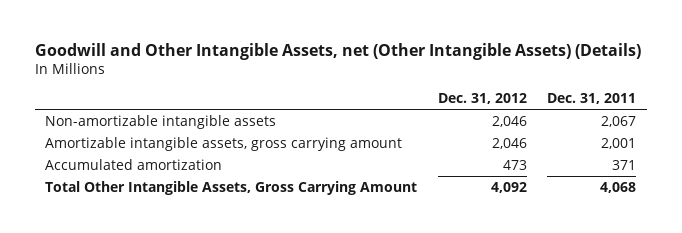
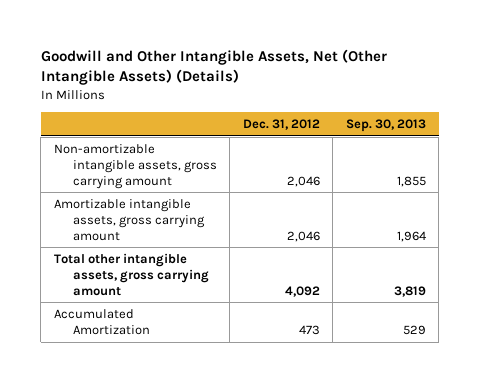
- Goodwill and Other Intangible Assets, net (Other Intangible Assets) (Details)
+ Goodwill and Other Intangible Assets, Net (Other Intangible Assets) (Details)
- | Dec. 31, 2012 | Dec. 31, 2011
+ | Dec. 31, 2012 | Sep. 30, 2013
- Non-amortizable intangible assets | 2,046 | 2,067
+ Non-amortizable intangible assets, gross carrying amount | 2,046 | 1,855
- Accumulated amortization | 473 | 371
- Total Other Intangible Assets, Gross Carrying Amount | 4,092 | 4,068
+ Total other intangible assets, gross carrying amount | 4,092 | 3,819
+ Accumulated Amortization | 473 | 529

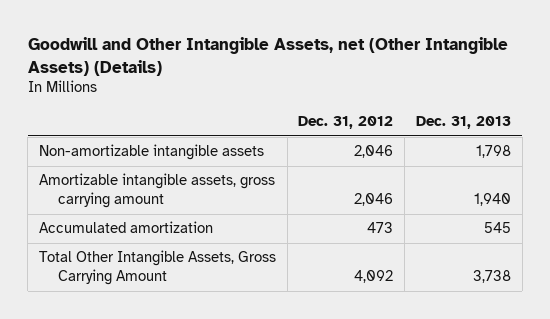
- Goodwill and Other Intangible Assets, Net (Other Intangible Assets) (Details)
+ Goodwill and Other Intangible Assets, net (Other Intangible Assets) (Details)
- | Dec. 31, 2012 | Sep. 30, 2013
+ | Dec. 31, 2012 | Dec. 31, 2013
- Non-amortizable intangible assets, gross carrying amount | 2,046 | 1,855
+ Non-amortizable intangible assets | 2,046 | 1,798
- Total other intangible assets, gross carrying amount | 4,092 | 3,819
- Accumulated Amortization | 473 | 529
+ Accumulated amortization | 473 | 545
+ Total Other Intangible Assets, Gross Carrying Amount | 4,092 | 3,738

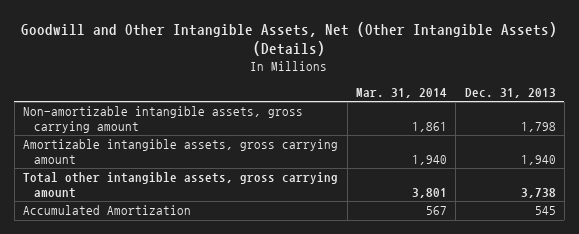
- Goodwill and Other Intangible Assets, net (Other Intangible Assets) (Details)
+ Goodwill and Other Intangible Assets, Net (Other Intangible Assets) (Details)
- | Dec. 31, 2012 | Dec. 31, 2013
+ | Mar. 31, 2014 | Dec. 31, 2013
- Non-amortizable intangible assets | 2,046 | 1,798
+ Non-amortizable intangible assets, gross carrying amount | 1,861 | 1,798
- Accumulated amortization | 473 | 545
- Total Other Intangible Assets, Gross Carrying Amount | 4,092 | 3,738
+ Total other intangible assets, gross carrying amount | 3,801 | 3,738
+ Accumulated Amortization | 567 | 545

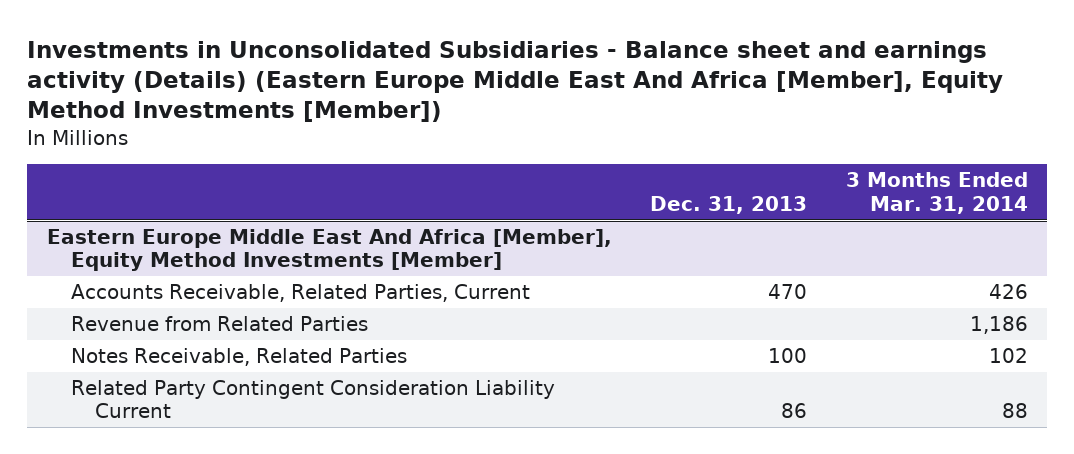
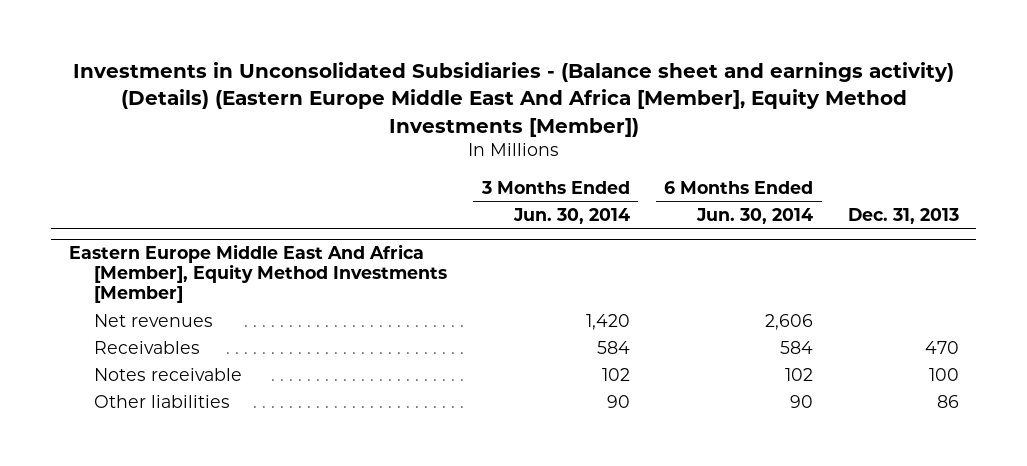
- Investments in Unconsolidated Subsidiaries - Balance sheet and earnings activity (Details) (Eastern Europe Middle East And Africa [Member], Equity Method Investments [Member])
+ Investments in Unconsolidated Subsidiaries - (Balance sheet and earnings activity) (Details) (Eastern Europe Middle East And Africa [Member], Equity Method Investments [Member])
- | Dec. 31, 2013 | 3 Months Ended Mar. 31, 2014
+ | 3 Months Ended Jun. 30, 2014 | 6 Months Ended Jun. 30, 2014 | Dec. 31, 2013
@ Eastern Europe Middle East And Africa [Member], Equity Method Investments [Member]
- Accounts Receivable, Related Parties, Current | 470 | 426
- Revenue from Related Parties | | 1,186
- Notes Receivable, Related Parties | 100 | 102
- Related Party Contingent Consideration Liability Current | 86 | 88
+ Net revenues | 1,420 | 2,606 |
+ Receivables | 584 | 584 | 470
+ Notes receivable | 102 | 102 | 100
+ Other liabilities | 90 | 90 | 86

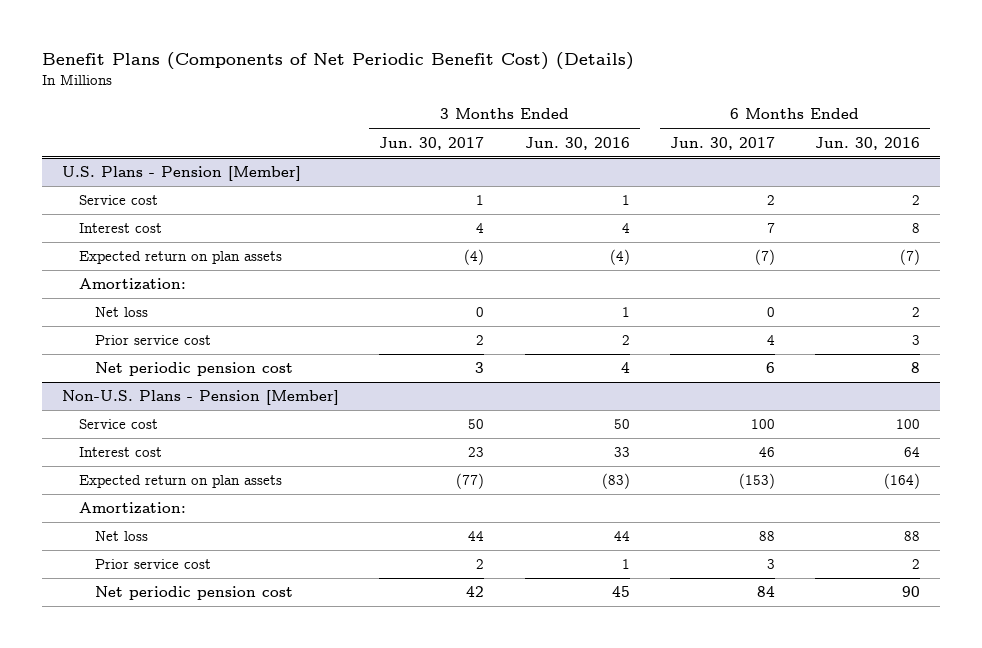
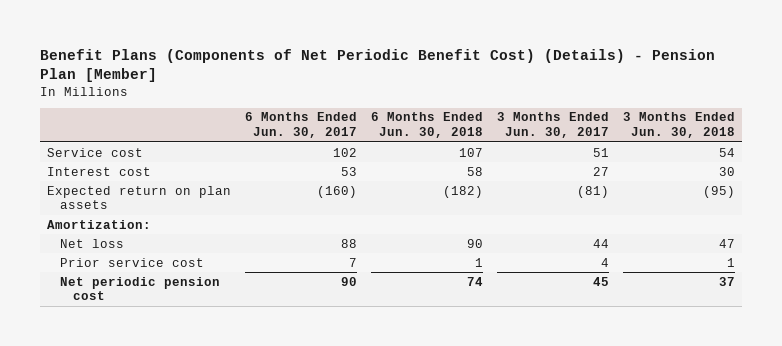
- Benefit Plans (Components of Net Periodic Benefit Cost) (Details)
+ Benefit Plans (Components of Net Periodic Benefit Cost) (Details) - Pension Plan [Member]
- | 3 Months Ended Jun. 30, 2017 | 3 Months Ended Jun. 30, 2016 | 6 Months Ended Jun. 30, 2017 | 6 Months Ended Jun. 30, 2016
+ | 6 Months Ended Jun. 30, 2017 | 6 Months Ended Jun. 30, 2018 | 3 Months Ended Jun. 30, 2017 | 3 Months Ended Jun. 30, 2018
- U.S. Plans - Pension [Member]
- Service cost | 1 | 1 | 2 | 2
- Interest cost | 4 | 4 | 7 | 8
- Expected return on plan assets | (4) | (4) | (7) | (7)
- Amortization:
- Net loss | 0 | 1 | 0 | 2
- Prior service cost | 2 | 2 | 4 | 3
- Net periodic pension cost | 3 | 4 | 6 | 8
- Non-U.S. Plans - Pension [Member]
- Service cost | 50 | 50 | 100 | 100
- Interest cost | 23 | 33 | 46 | 64
- Expected return on plan assets | (77) | (83) | (153) | (164)
+ Service cost | 102 | 107 | 51 | 54
+ Interest cost | 53 | 58 | 27 | 30
+ Expected return on plan assets | (160) | (182) | (81) | (95)
- Prior service cost | 2 | 1 | 3 | 2
- Net periodic pension cost | 42 | 45 | 84 | 90
+ Prior service cost | 7 | 1 | 4 | 1
+ Net periodic pension cost | 90 | 74 | 45 | 37

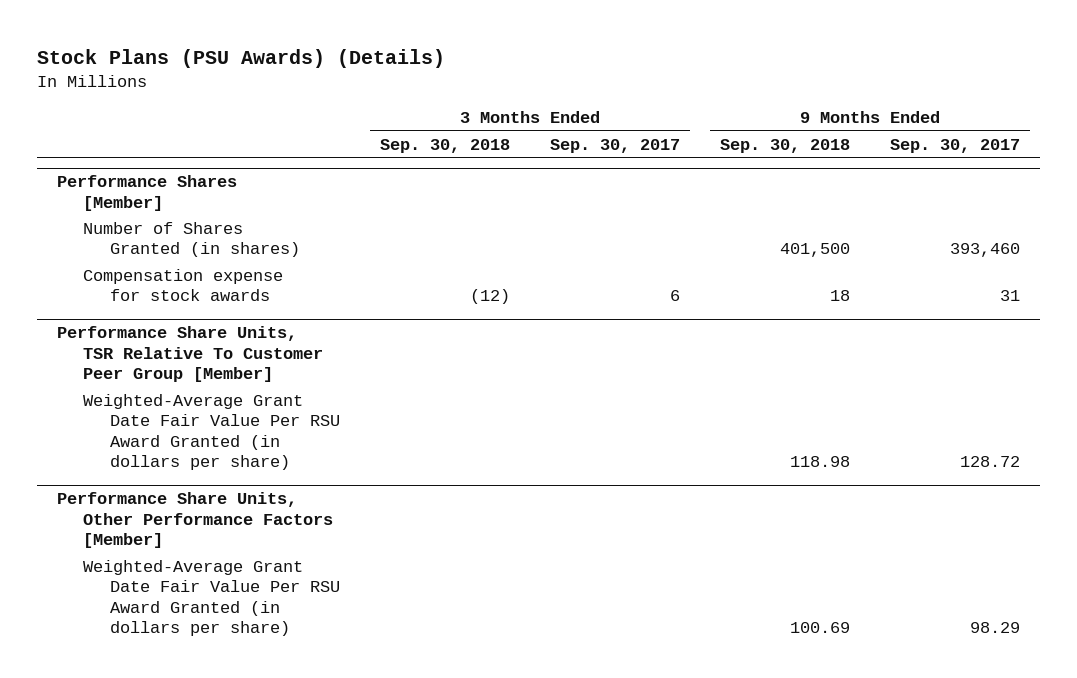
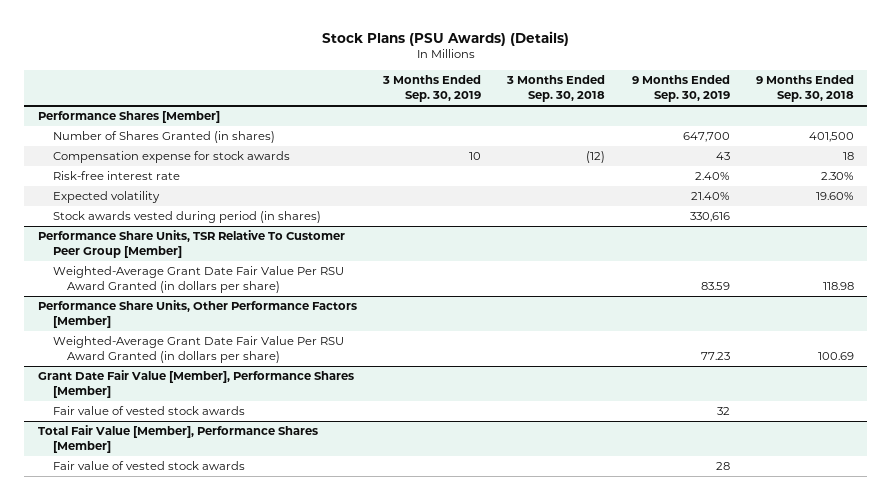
- | 3 Months Ended Sep. 30, 2018 | 3 Months Ended Sep. 30, 2017 | 9 Months Ended Sep. 30, 2018 | 9 Months Ended Sep. 30, 2017
+ | 3 Months Ended Sep. 30, 2019 | 3 Months Ended Sep. 30, 2018 | 9 Months Ended Sep. 30, 2019 | 9 Months Ended Sep. 30, 2018
@ Performance Shares [Member]
+ Risk-free interest rate | | | 2.40% | 2.30%
+ Expected volatility | | | 21.40% | 19.60%
+ Stock awards vested during period (in shares) | | | 330,616 |
+ Grant Date Fair Value [Member], Performance Shares [Member]
+ Fair value of vested stock awards | | | 32 |
+ Total Fair Value [Member], Performance Shares [Member]
+ Fair value of vested stock awards | | | 28 |

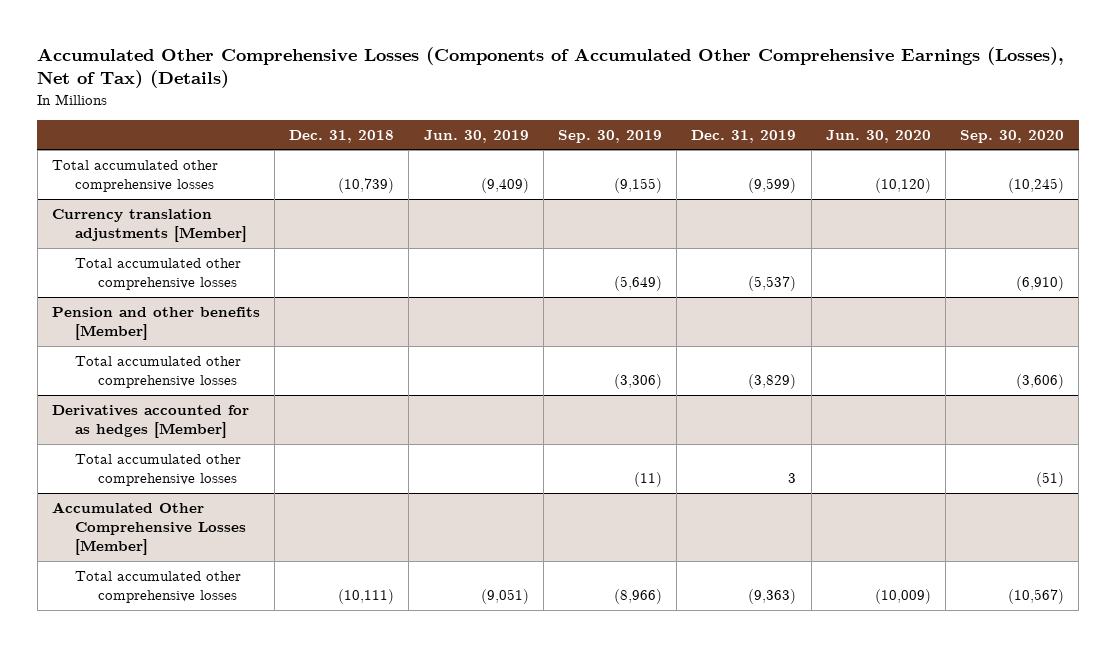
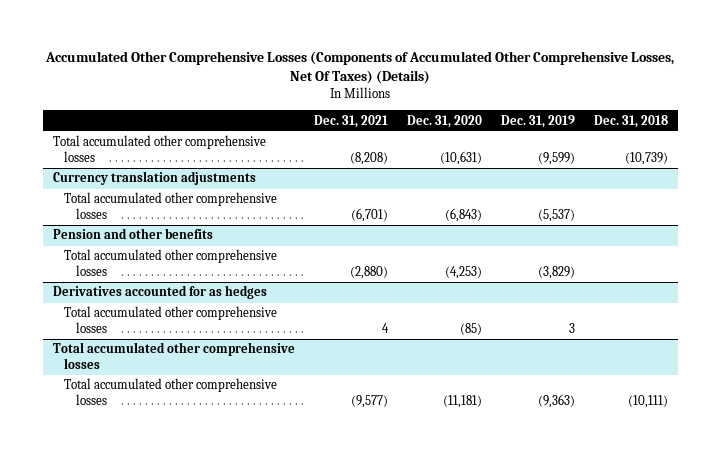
- Accumulated Other Comprehensive Losses (Components of Accumulated Other Comprehensive Earnings (Losses), Net of Tax) (Details)
+ Accumulated Other Comprehensive Losses (Components of Accumulated Other Comprehensive Losses, Net Of Taxes) (Details)
- | Dec. 31, 2018 | Jun. 30, 2019 | Sep. 30, 2019 | Dec. 31, 2019 | Jun. 30, 2020 | Sep. 30, 2020
+ | Dec. 31, 2021 | Dec. 31, 2020 | Dec. 31, 2019 | Dec. 31, 2018
- Currency translation adjustments [Member]
+ Currency translation adjustments
- Pension and other benefits [Member]
+ Pension and other benefits
- Derivatives accounted for as hedges [Member]
+ Derivatives accounted for as hedges
- Accumulated Other Comprehensive Losses [Member]
+ Total accumulated other comprehensive losses

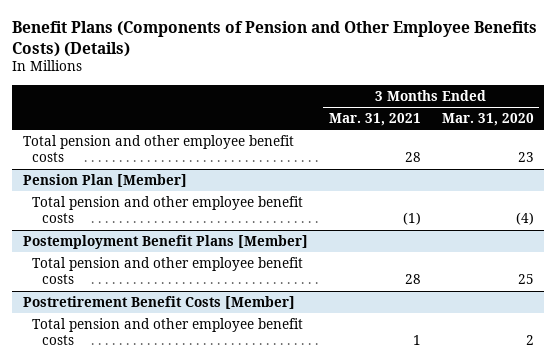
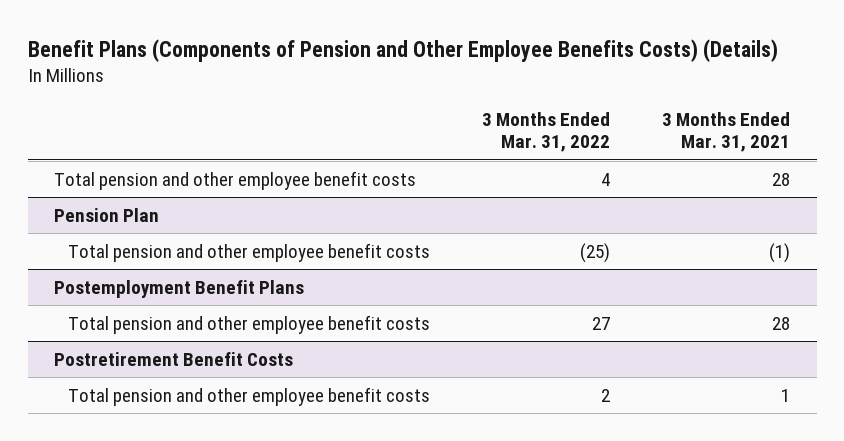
- | 3 Months Ended Mar. 31, 2021 | 3 Months Ended Mar. 31, 2020
+ | 3 Months Ended Mar. 31, 2022 | 3 Months Ended Mar. 31, 2021
- Pension Plan [Member]
+ Pension Plan
- Postemployment Benefit Plans [Member]
+ Postemployment Benefit Plans
- Postretirement Benefit Costs [Member]
+ Postretirement Benefit Costs

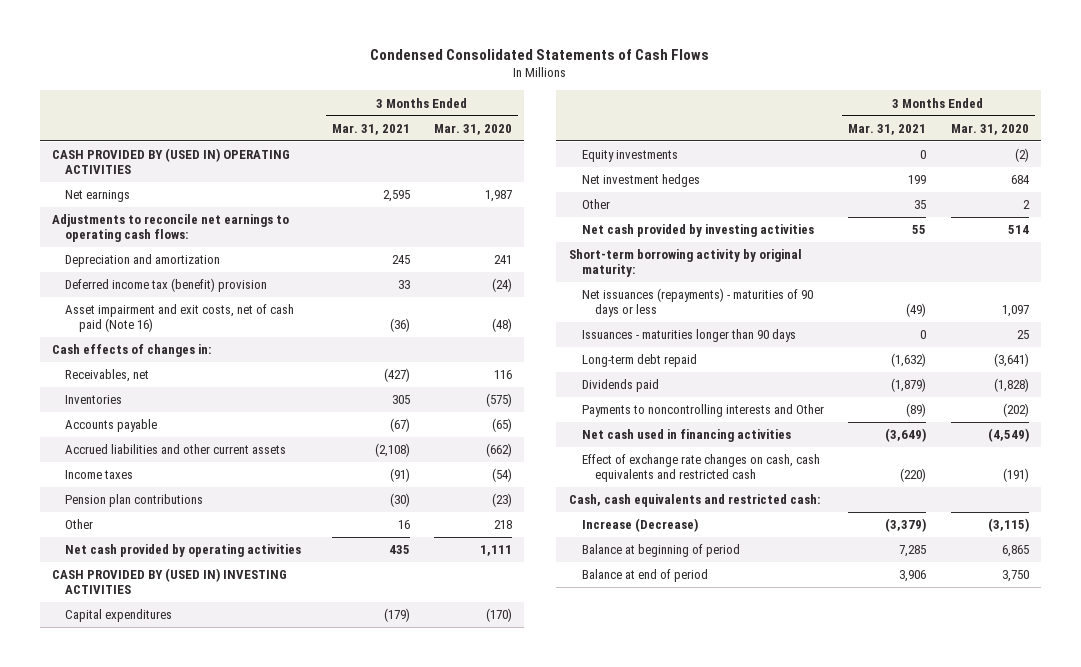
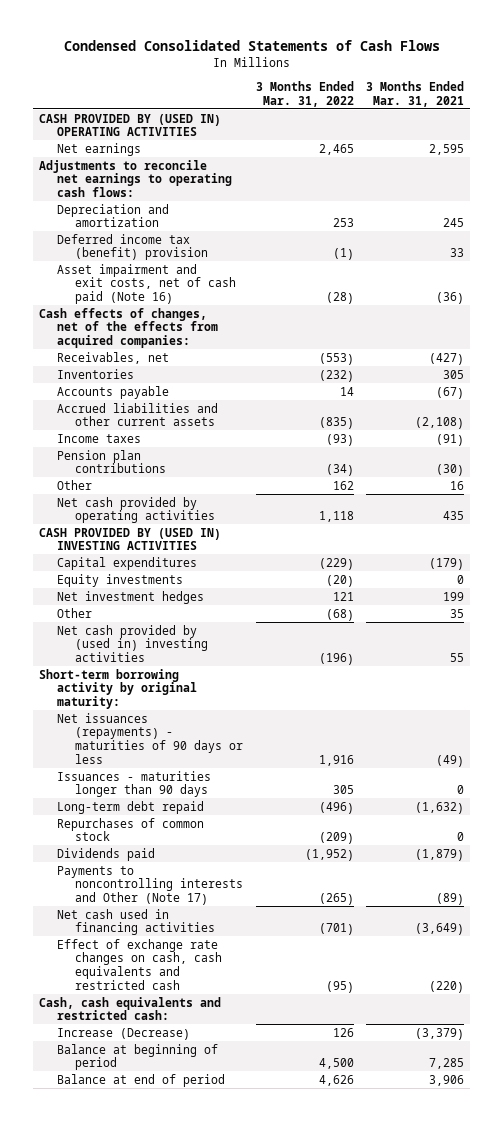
- | 3 Months Ended Mar. 31, 2021 | 3 Months Ended Mar. 31, 2020
+ | 3 Months Ended Mar. 31, 2022 | 3 Months Ended Mar. 31, 2021
- Cash effects of changes in:
+ Cash effects of changes, net of the effects from acquired companies:
- Net cash provided by investing activities | 55 | 514
+ Net cash provided by (used in) investing activities | (196) | 55
+ Repurchases of common stock | (209) | 0
- Payments to noncontrolling interests and Other | (89) | (202)
+ Payments to noncontrolling interests and Other (Note 17) | (265) | (89)

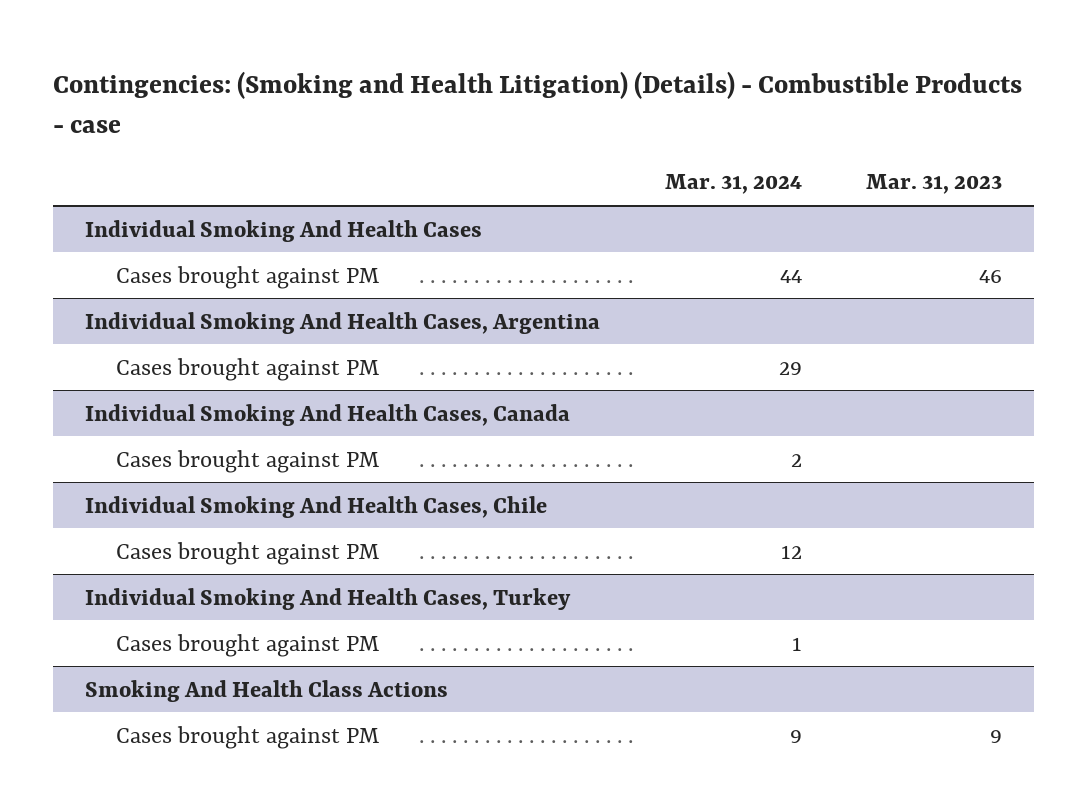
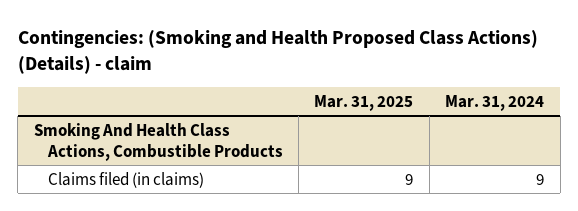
- Contingencies: (Smoking and Health Litigation) (Details) - Combustible Products - case
+ Contingencies: (Smoking and Health Proposed Class Actions) (Details) - claim
- | Mar. 31, 2024 | Mar. 31, 2023
+ | Mar. 31, 2025 | Mar. 31, 2024
- Individual Smoking And Health Cases
- Cases brought against PM | 44 | 46
- Individual Smoking And Health Cases, Argentina
- Cases brought against PM | 29 |
- Individual Smoking And Health Cases, Canada
- Cases brought against PM | 2 |
- Individual Smoking And Health Cases, Chile
- Cases brought against PM | 12 |
- Individual Smoking And Health Cases, Turkey
- Cases brought against PM | 1 |
- Smoking And Health Class Actions
- Cases brought against PM | 9 | 9
+ Smoking And Health Class Actions, Combustible Products
+ Claims filed (in claims) | 9 | 9

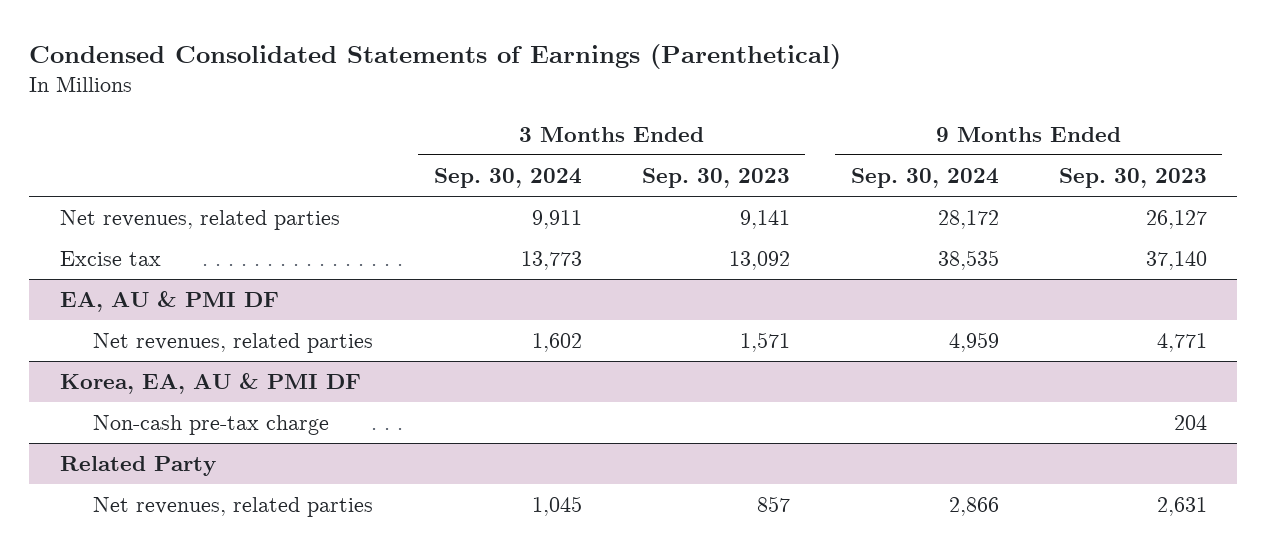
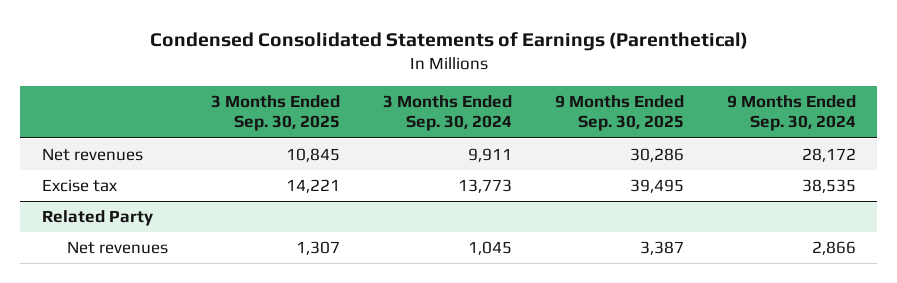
- | 3 Months Ended Sep. 30, 2024 | 3 Months Ended Sep. 30, 2023 | 9 Months Ended Sep. 30, 2024 | 9 Months Ended Sep. 30, 2023
+ | 3 Months Ended Sep. 30, 2025 | 3 Months Ended Sep. 30, 2024 | 9 Months Ended Sep. 30, 2025 | 9 Months Ended Sep. 30, 2024
- Net revenues, related parties | 9,911 | 9,141 | 28,172 | 26,127
+ Net revenues | 10,845 | 9,911 | 30,286 | 28,172
- EA, AU & PMI DF
- Net revenues, related parties | 1,602 | 1,571 | 4,959 | 4,771
- Korea, EA, AU & PMI DF
- Non-cash pre-tax charge | | | | 204
@ Related Party
- Net revenues, related parties | 1,045 | 857 | 2,866 | 2,631
+ Net revenues | 1,307 | 1,045 | 3,387 | 2,866

